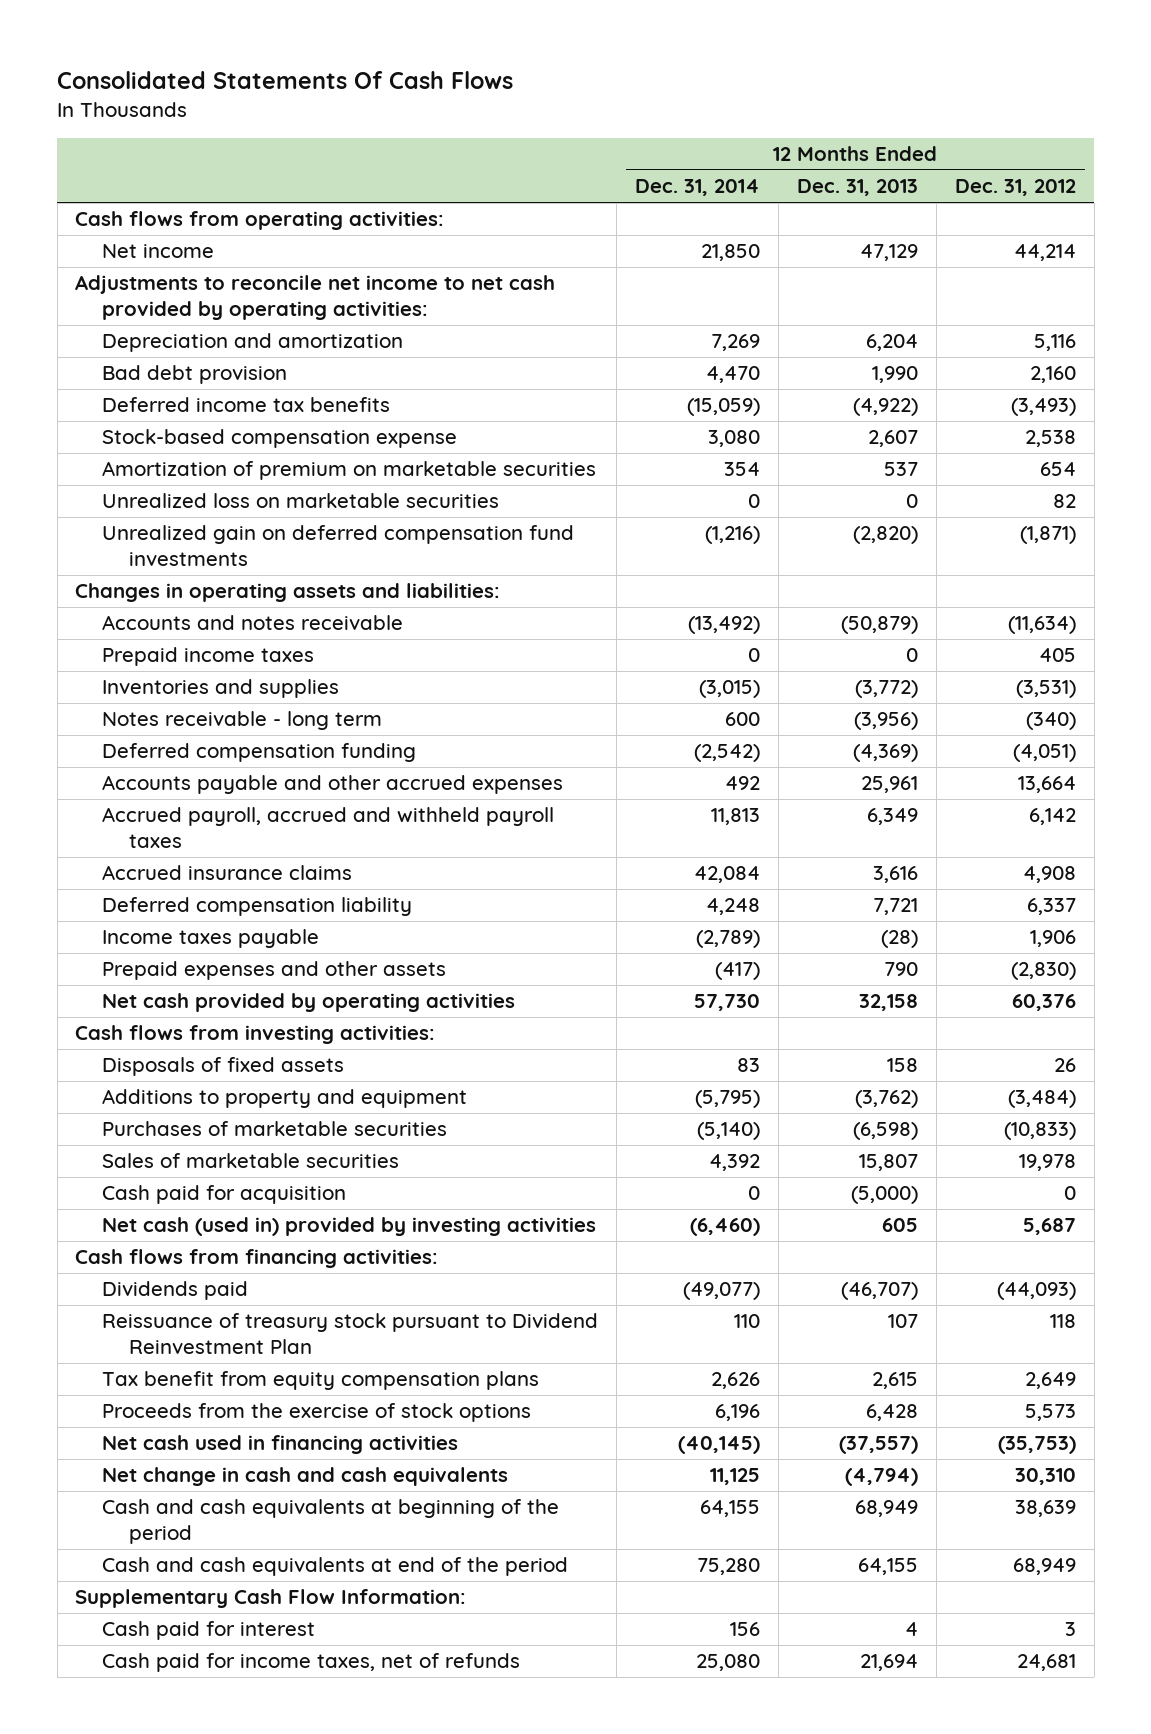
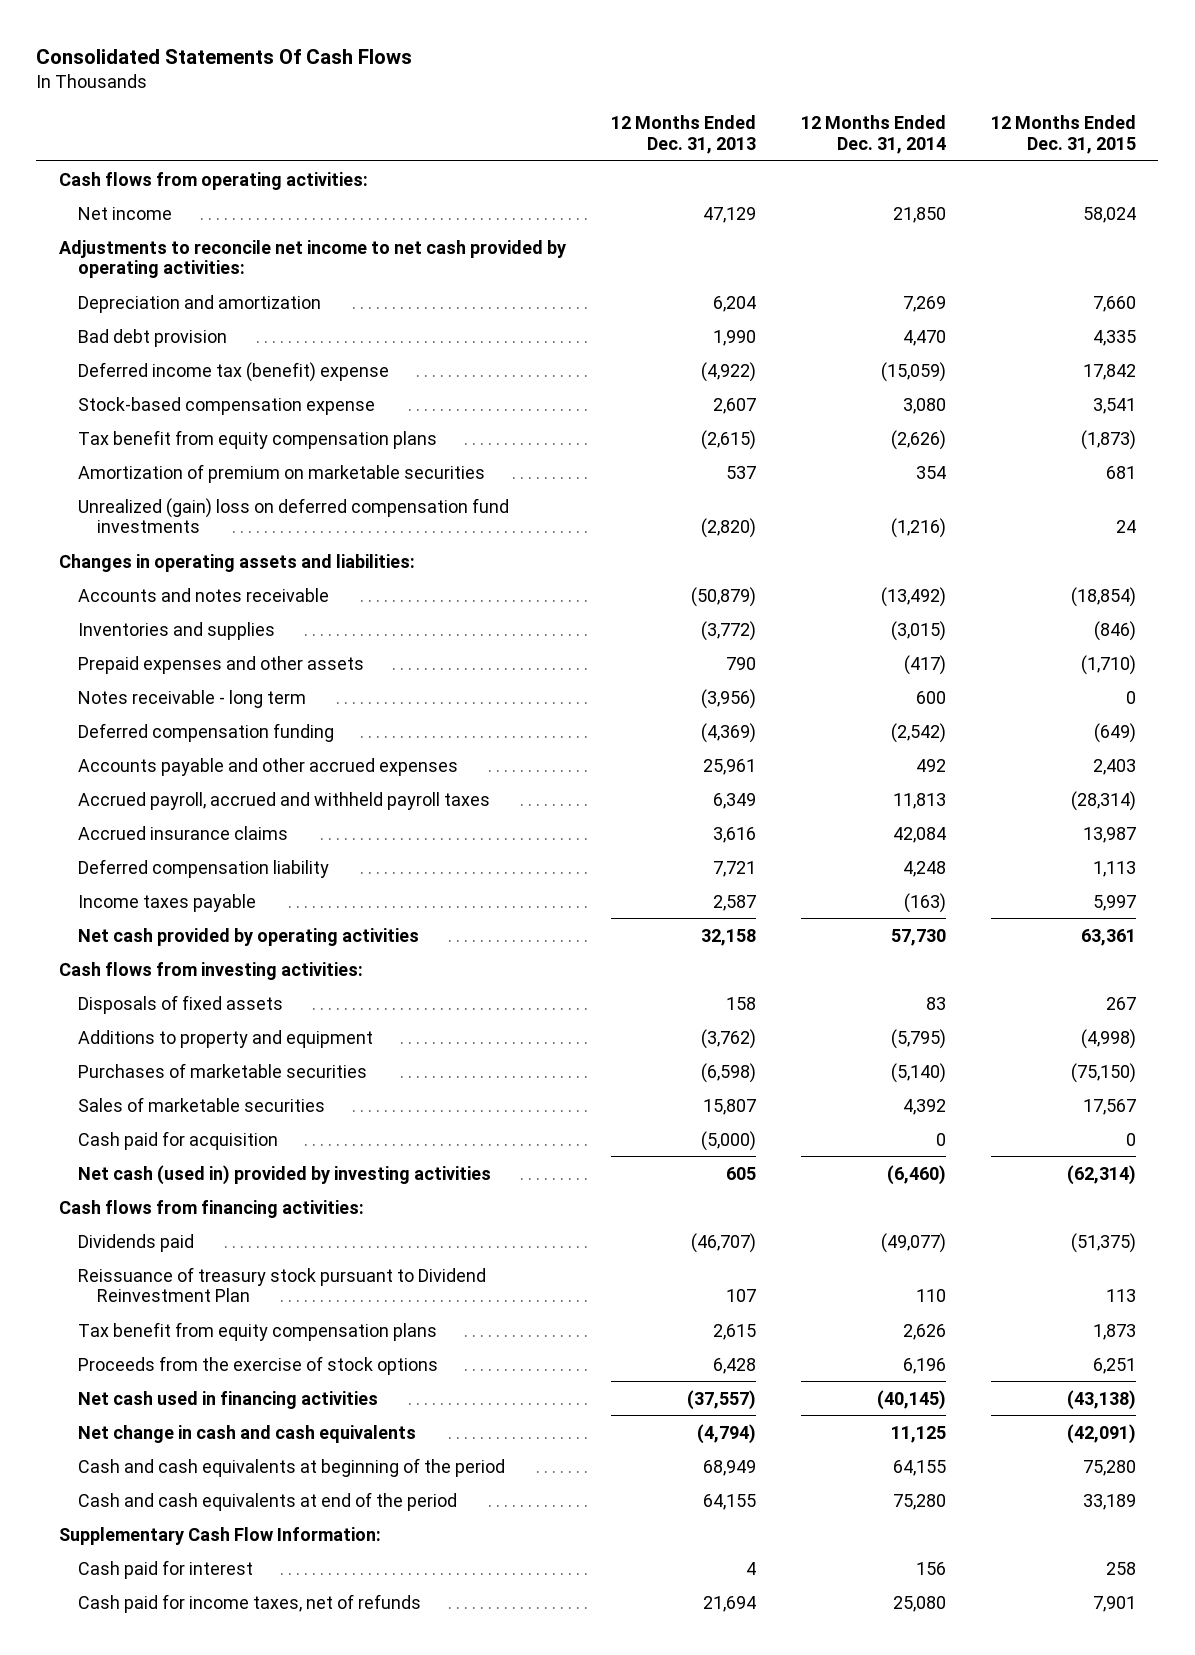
- | 12 Months Ended Dec. 31, 2014 | 12 Months Ended Dec. 31, 2013 | 12 Months Ended Dec. 31, 2012
+ | 12 Months Ended Dec. 31, 2013 | 12 Months Ended Dec. 31, 2014 | 12 Months Ended Dec. 31, 2015
- Deferred income tax benefits | (15,059) | (4,922) | (3,493)
+ Deferred income tax (benefit) expense | (4,922) | (15,059) | 17,842
+ Tax benefit from equity compensation plans | (2,615) | (2,626) | (1,873)
- Unrealized loss on marketable securities | 0 | 0 | 82
- Unrealized gain on deferred compensation fund investments | (1,216) | (2,820) | (1,871)
+ Unrealized (gain) loss on deferred compensation fund investments | (2,820) | (1,216) | 24
- Prepaid income taxes | 0 | 0 | 405
moved up: Prepaid expenses and other assets | 790 | (417) | (1,710)
- Income taxes payable | (2,789) | (28) | 1,906
+ Income taxes payable | 2,587 | (163) | 5,997

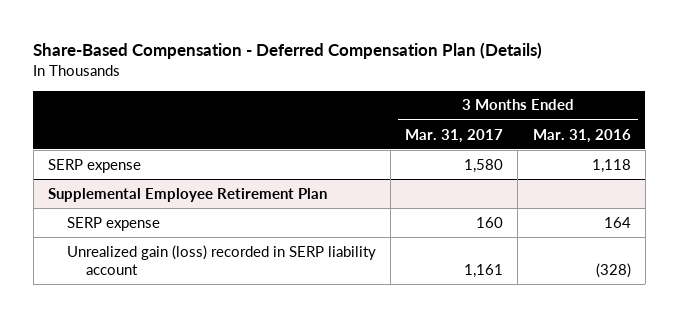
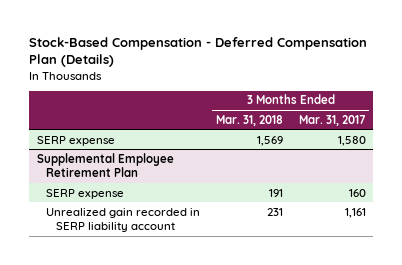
- Share-Based Compensation - Deferred Compensation Plan (Details)
+ Stock-Based Compensation - Deferred Compensation Plan (Details)
- | 3 Months Ended Mar. 31, 2017 | 3 Months Ended Mar. 31, 2016
+ | 3 Months Ended Mar. 31, 2018 | 3 Months Ended Mar. 31, 2017
@ Supplemental Employee Retirement Plan
- Unrealized gain (loss) recorded in SERP liability account | 1,161 | (328)
+ Unrealized gain recorded in SERP liability account | 231 | 1,161

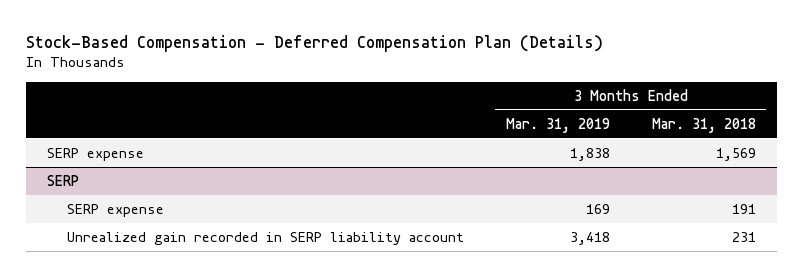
- | 3 Months Ended Mar. 31, 2018 | 3 Months Ended Mar. 31, 2017
+ | 3 Months Ended Mar. 31, 2019 | 3 Months Ended Mar. 31, 2018
- Supplemental Employee Retirement Plan
+ SERP

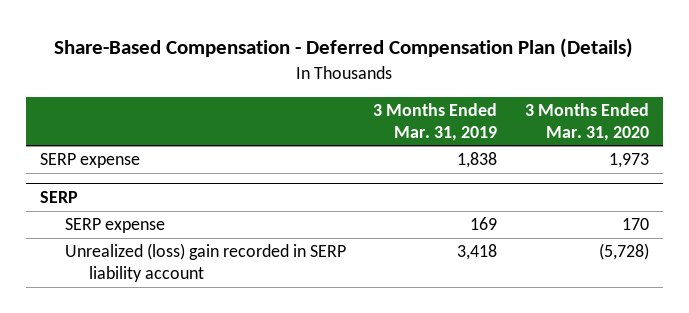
- Stock-Based Compensation - Deferred Compensation Plan (Details)
+ Share-Based Compensation - Deferred Compensation Plan (Details)
- | 3 Months Ended Mar. 31, 2019 | 3 Months Ended Mar. 31, 2018
+ | 3 Months Ended Mar. 31, 2019 | 3 Months Ended Mar. 31, 2020
@ SERP
- Unrealized gain recorded in SERP liability account | 3,418 | 231
+ Unrealized (loss) gain recorded in SERP liability account | 3,418 | (5,728)

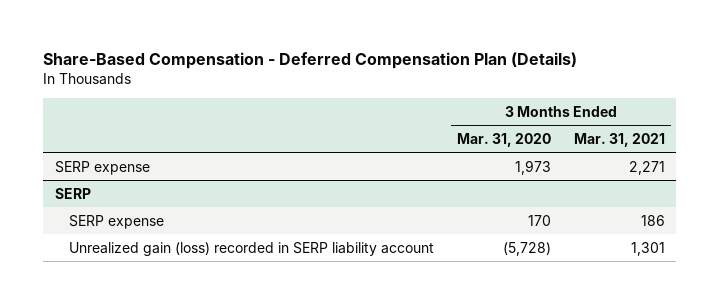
- | 3 Months Ended Mar. 31, 2019 | 3 Months Ended Mar. 31, 2020
+ | 3 Months Ended Mar. 31, 2020 | 3 Months Ended Mar. 31, 2021
@ SERP
- Unrealized (loss) gain recorded in SERP liability account | 3,418 | (5,728)
+ Unrealized gain (loss) recorded in SERP liability account | (5,728) | 1,301

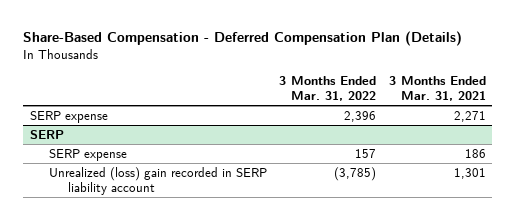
- | 3 Months Ended Mar. 31, 2020 | 3 Months Ended Mar. 31, 2021
+ | 3 Months Ended Mar. 31, 2022 | 3 Months Ended Mar. 31, 2021
@ SERP
- Unrealized gain (loss) recorded in SERP liability account | (5,728) | 1,301
+ Unrealized (loss) gain recorded in SERP liability account | (3,785) | 1,301

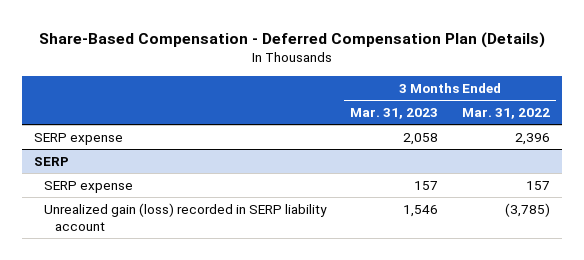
- | 3 Months Ended Mar. 31, 2022 | 3 Months Ended Mar. 31, 2021
+ | 3 Months Ended Mar. 31, 2023 | 3 Months Ended Mar. 31, 2022
@ SERP
- Unrealized (loss) gain recorded in SERP liability account | (3,785) | 1,301
+ Unrealized gain (loss) recorded in SERP liability account | 1,546 | (3,785)

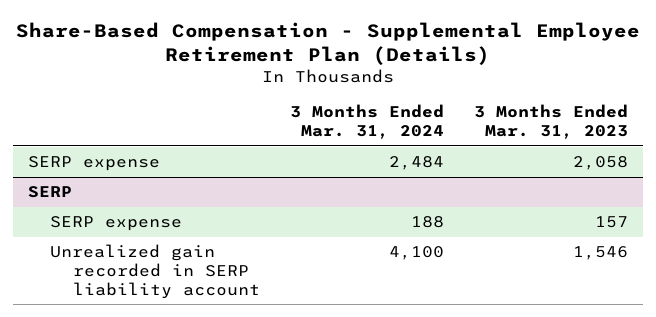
- Share-Based Compensation - Deferred Compensation Plan (Details)
+ Share-Based Compensation - Supplemental Employee Retirement Plan (Details)
- | 3 Months Ended Mar. 31, 2023 | 3 Months Ended Mar. 31, 2022
+ | 3 Months Ended Mar. 31, 2024 | 3 Months Ended Mar. 31, 2023
@ SERP
- Unrealized gain (loss) recorded in SERP liability account | 1,546 | (3,785)
+ Unrealized gain recorded in SERP liability account | 4,100 | 1,546

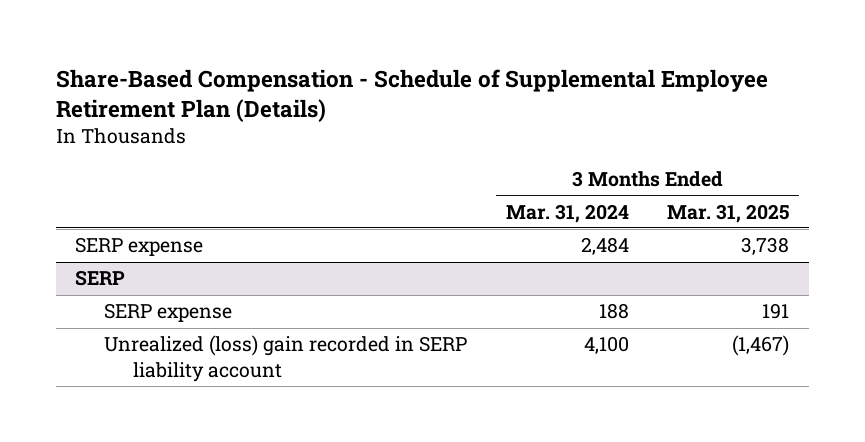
- Share-Based Compensation - Supplemental Employee Retirement Plan (Details)
+ Share-Based Compensation - Schedule of Supplemental Employee Retirement Plan (Details)
- | 3 Months Ended Mar. 31, 2024 | 3 Months Ended Mar. 31, 2023
+ | 3 Months Ended Mar. 31, 2024 | 3 Months Ended Mar. 31, 2025
@ SERP
- Unrealized gain recorded in SERP liability account | 4,100 | 1,546
+ Unrealized (loss) gain recorded in SERP liability account | 4,100 | (1,467)

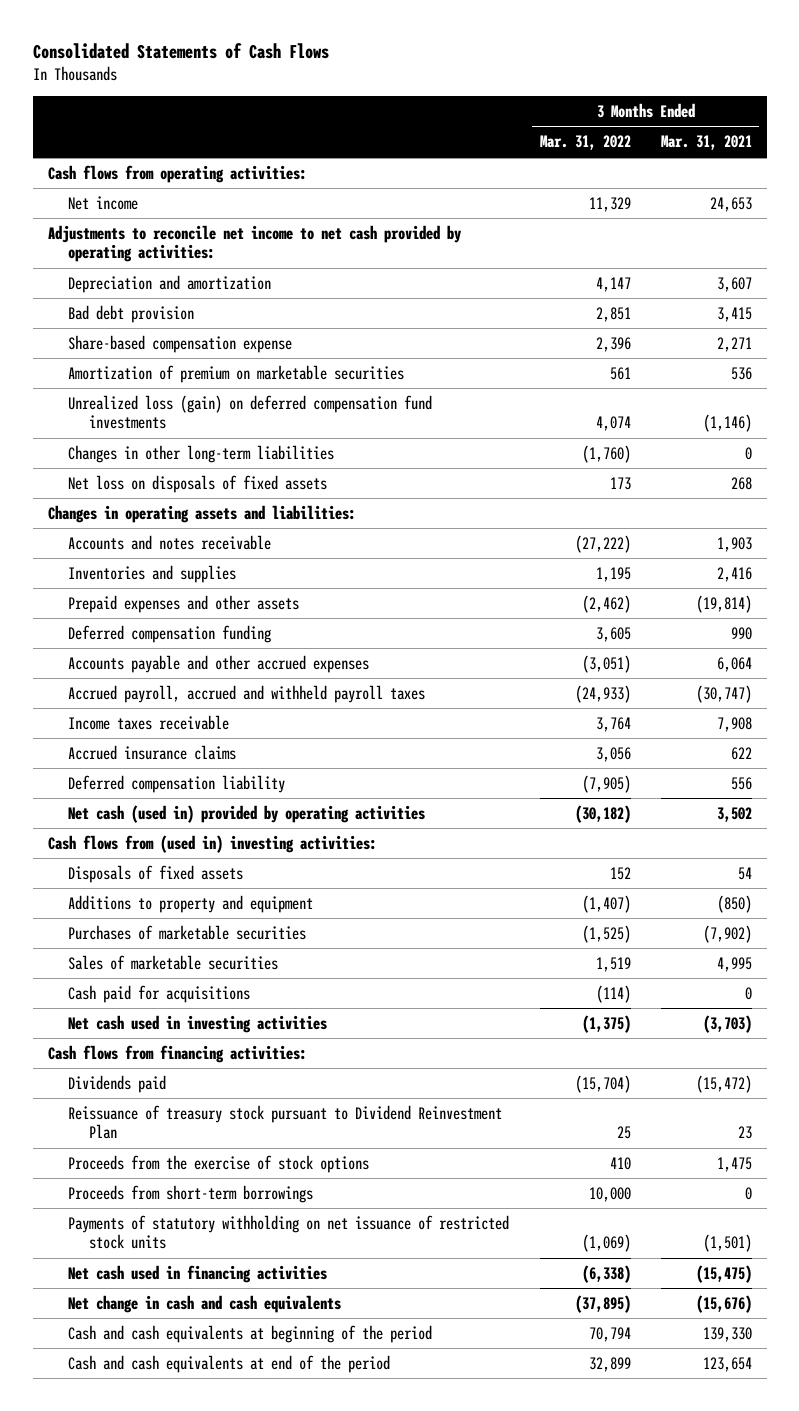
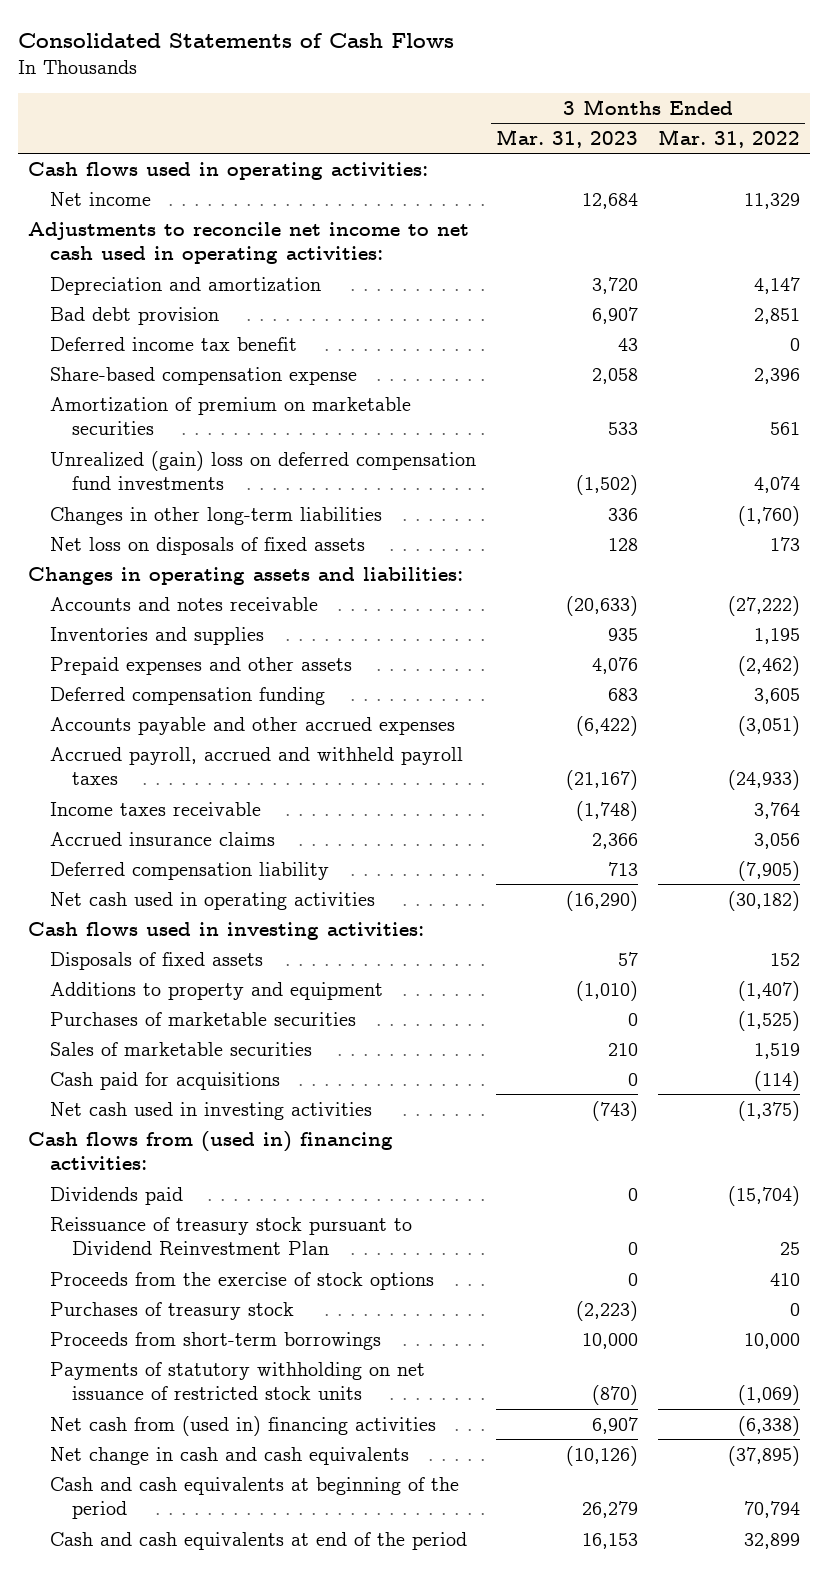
- | 3 Months Ended Mar. 31, 2022 | 3 Months Ended Mar. 31, 2021
+ | 3 Months Ended Mar. 31, 2023 | 3 Months Ended Mar. 31, 2022
- Cash flows from operating activities:
+ Cash flows used in operating activities:
- Adjustments to reconcile net income to net cash provided by operating activities:
+ Adjustments to reconcile net income to net cash used in operating activities:
+ Deferred income tax benefit | 43 | 0
- Unrealized loss (gain) on deferred compensation fund investments | 4,074 | (1,146)
+ Unrealized (gain) loss on deferred compensation fund investments | (1,502) | 4,074
- Net cash (used in) provided by operating activities | (30,182) | 3,502
- Cash flows from (used in) investing activities:
+ Net cash used in operating activities | (16,290) | (30,182)
+ Cash flows used in investing activities:
- Cash flows from financing activities:
+ Cash flows from (used in) financing activities:
+ Purchases of treasury stock | (2,223) | 0
- Net cash used in financing activities | (6,338) | (15,475)
+ Net cash from (used in) financing activities | 6,907 | (6,338)

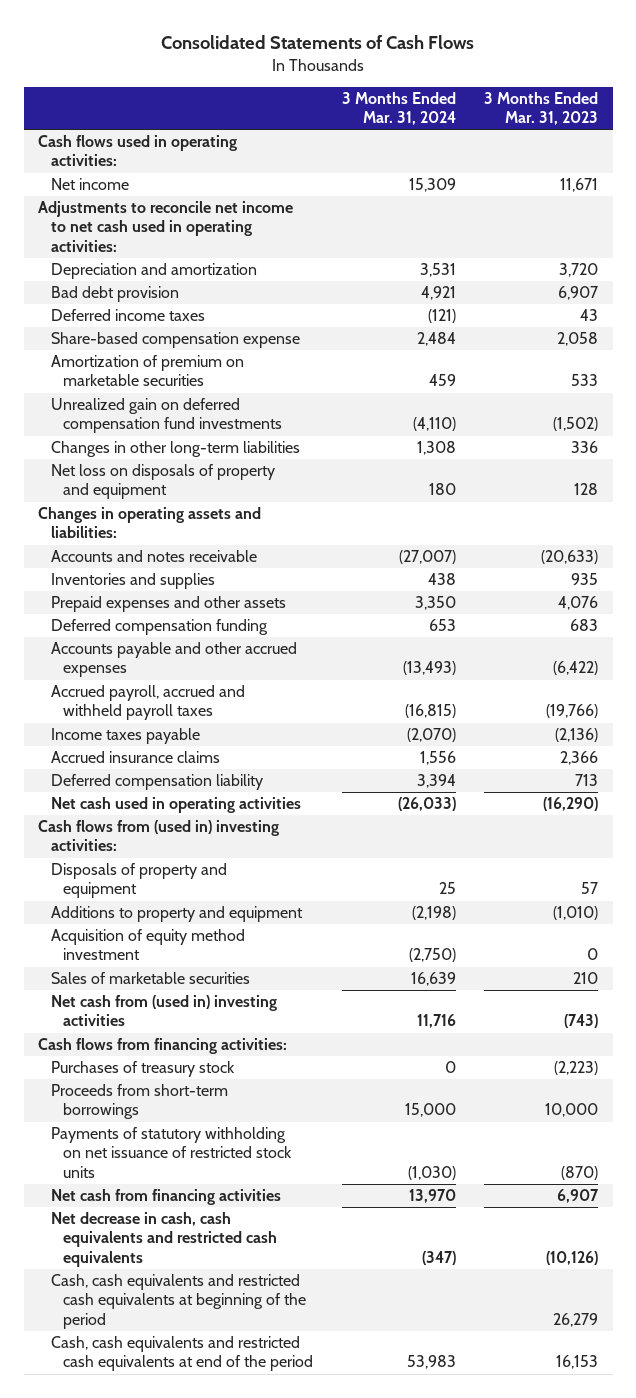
- | 3 Months Ended Mar. 31, 2023 | 3 Months Ended Mar. 31, 2022
+ | 3 Months Ended Mar. 31, 2024 | 3 Months Ended Mar. 31, 2023
- Net income | 12,684 | 11,329
+ Net income | 15,309 | 11,671
- Deferred income tax benefit | 43 | 0
+ Deferred income taxes | (121) | 43
- Unrealized (gain) loss on deferred compensation fund investments | (1,502) | 4,074
+ Unrealized gain on deferred compensation fund investments | (4,110) | (1,502)
- Net loss on disposals of fixed assets | 128 | 173
+ Net loss on disposals of property and equipment | 180 | 128
- Accrued payroll, accrued and withheld payroll taxes | (21,167) | (24,933)
- Income taxes receivable | (1,748) | 3,764
+ Accrued payroll, accrued and withheld payroll taxes | (16,815) | (19,766)
+ Income taxes payable | (2,070) | (2,136)
- Cash flows used in investing activities:
- Disposals of fixed assets | 57 | 152
+ Cash flows from (used in) investing activities:
+ Disposals of property and equipment | 25 | 57
- Purchases of marketable securities | 0 | (1,525)
+ Acquisition of equity method investment | (2,750) | 0
- Cash paid for acquisitions | 0 | (114)
- Net cash used in investing activities | (743) | (1,375)
- Cash flows from (used in) financing activities:
- Dividends paid | 0 | (15,704)
- Reissuance of treasury stock pursuant to Dividend Reinvestment Plan | 0 | 25
- Proceeds from the exercise of stock options | 0 | 410
+ Net cash from (used in) investing activities | 11,716 | (743)
+ Cash flows from financing activities:
- Net cash from (used in) financing activities | 6,907 | (6,338)
- Net change in cash and cash equivalents | (10,126) | (37,895)
- Cash and cash equivalents at beginning of the period | 26,279 | 70,794
- Cash and cash equivalents at end of the period | 16,153 | 32,899
+ Net cash from financing activities | 13,970 | 6,907
+ Net decrease in cash, cash equivalents and restricted cash equivalents | (347) | (10,126)
+ Cash, cash equivalents and restricted cash equivalents at beginning of the period | | 26,279
+ Cash, cash equivalents and restricted cash equivalents at end of the period | 53,983 | 16,153

